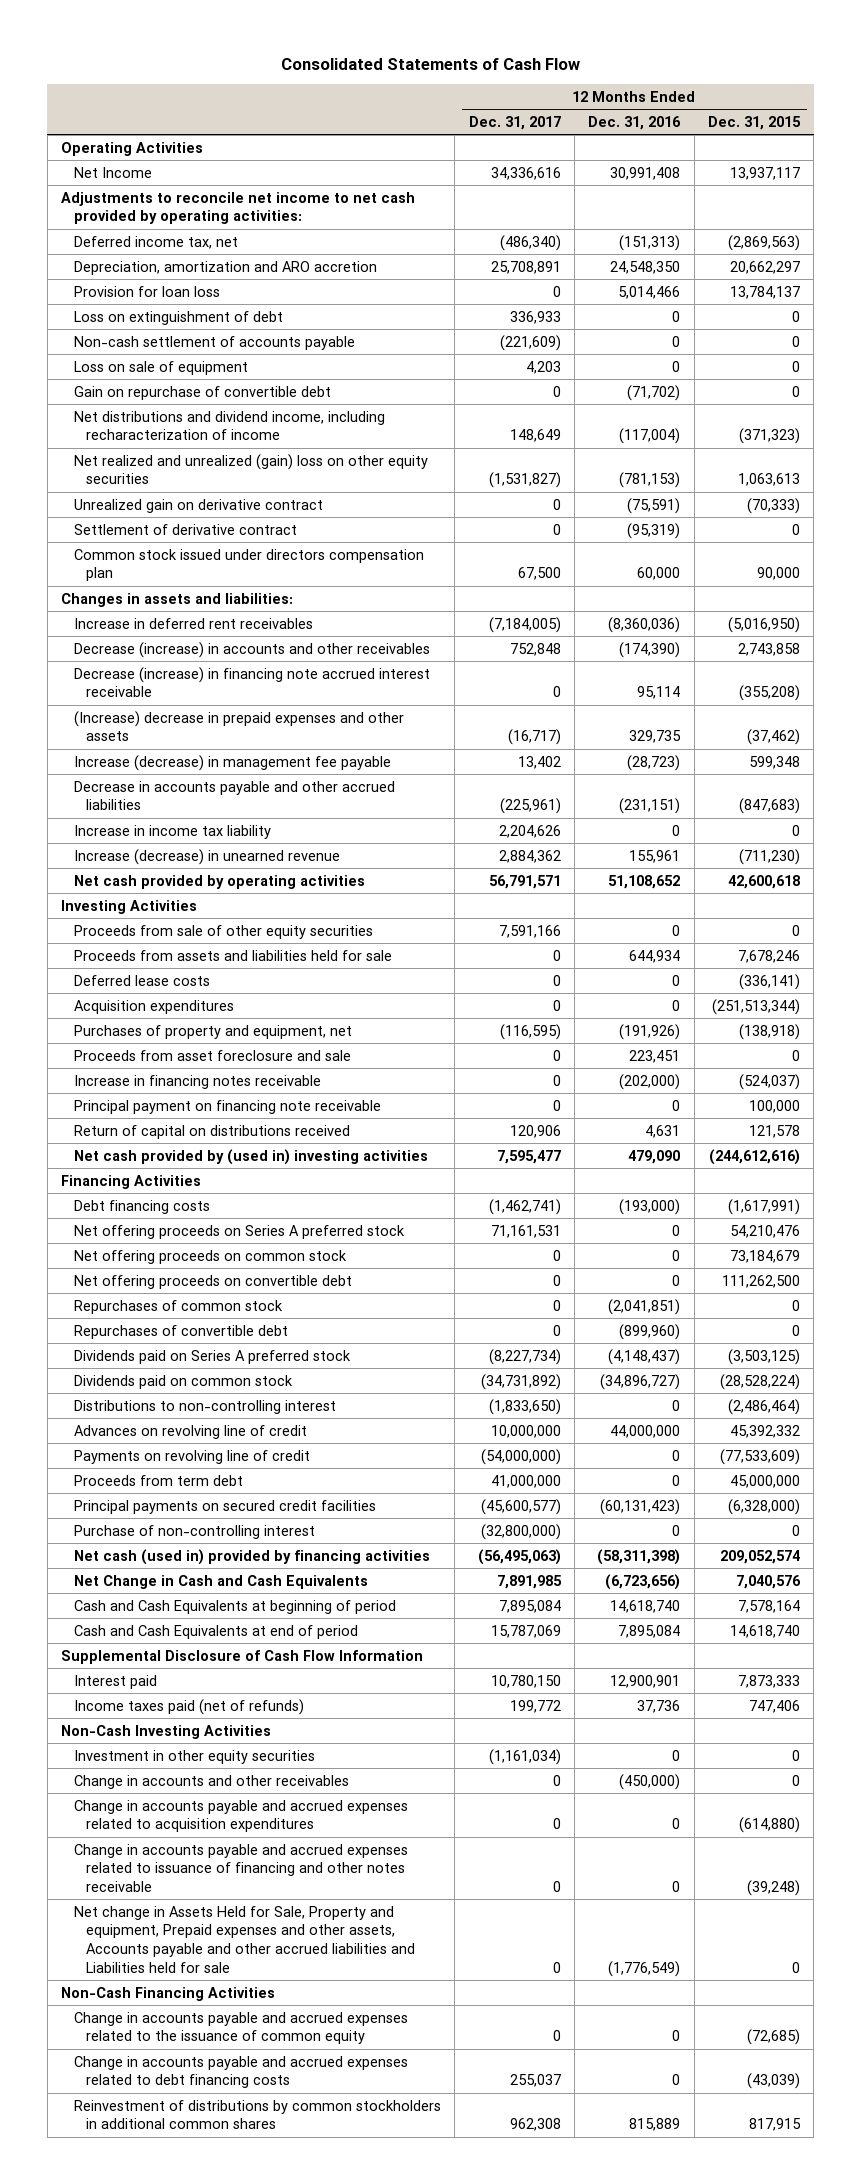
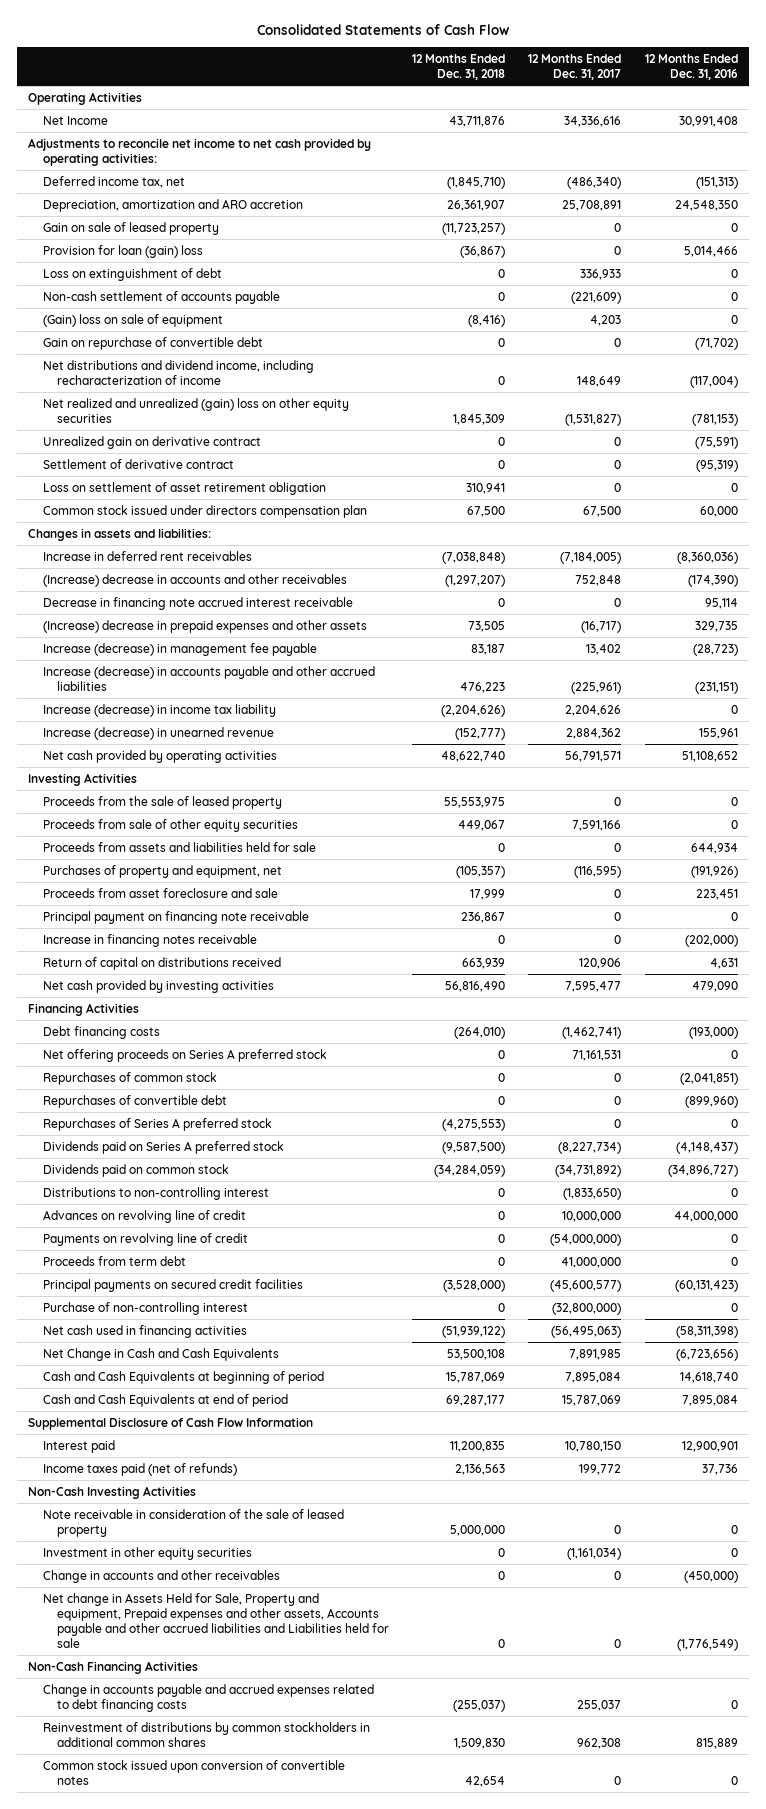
- | 12 Months Ended Dec. 31, 2017 | 12 Months Ended Dec. 31, 2016 | 12 Months Ended Dec. 31, 2015
+ | 12 Months Ended Dec. 31, 2018 | 12 Months Ended Dec. 31, 2017 | 12 Months Ended Dec. 31, 2016
- Provision for loan loss | 0 | 5,014,466 | 13,784,137
+ Gain on sale of leased property | (11,723,257) | 0 | 0
+ Provision for loan (gain) loss | (36,867) | 0 | 5,014,466
- Loss on sale of equipment | 4,203 | 0 | 0
+ (Gain) loss on sale of equipment | (8,416) | 4,203 | 0
+ Loss on settlement of asset retirement obligation | 310,941 | 0 | 0
- Decrease (increase) in accounts and other receivables | 752,848 | (174,390) | 2,743,858
- Decrease (increase) in financing note accrued interest receivable | 0 | 95,114 | (355,208)
+ (Increase) decrease in accounts and other receivables | (1,297,207) | 752,848 | (174,390)
+ Decrease in financing note accrued interest receivable | 0 | 0 | 95,114
- Decrease in accounts payable and other accrued liabilities | (225,961) | (231,151) | (847,683)
- Increase in income tax liability | 2,204,626 | 0 | 0
+ Increase (decrease) in accounts payable and other accrued liabilities | 476,223 | (225,961) | (231,151)
+ Increase (decrease) in income tax liability | (2,204,626) | 2,204,626 | 0
+ Proceeds from the sale of leased property | 55,553,975 | 0 | 0
- Deferred lease costs | 0 | 0 | (336,141)
- Acquisition expenditures | 0 | 0 | (251,513,344)
moved down: Increase in financing notes receivable | 0 | 0 | (202,000)
- Net cash provided by (used in) investing activities | 7,595,477 | 479,090 | (244,612,616)
+ Net cash provided by investing activities | 56,816,490 | 7,595,477 | 479,090
- Net offering proceeds on common stock | 0 | 0 | 73,184,679
- Net offering proceeds on convertible debt | 0 | 0 | 111,262,500
+ Repurchases of Series A preferred stock | (4,275,553) | 0 | 0
- Net cash (used in) provided by financing activities | (56,495,063) | (58,311,398) | 209,052,574
+ Net cash used in financing activities | (51,939,122) | (56,495,063) | (58,311,398)
+ Note receivable in consideration of the sale of leased property | 5,000,000 | 0 | 0
- Change in accounts payable and accrued expenses related to acquisition expenditures | 0 | 0 | (614,880)
- Change in accounts payable and accrued expenses related to issuance of financing and other notes receivable | 0 | 0 | (39,248)
- Change in accounts payable and accrued expenses related to the issuance of common equity | 0 | 0 | (72,685)
+ Common stock issued upon conversion of convertible notes | 42,654 | 0 | 0

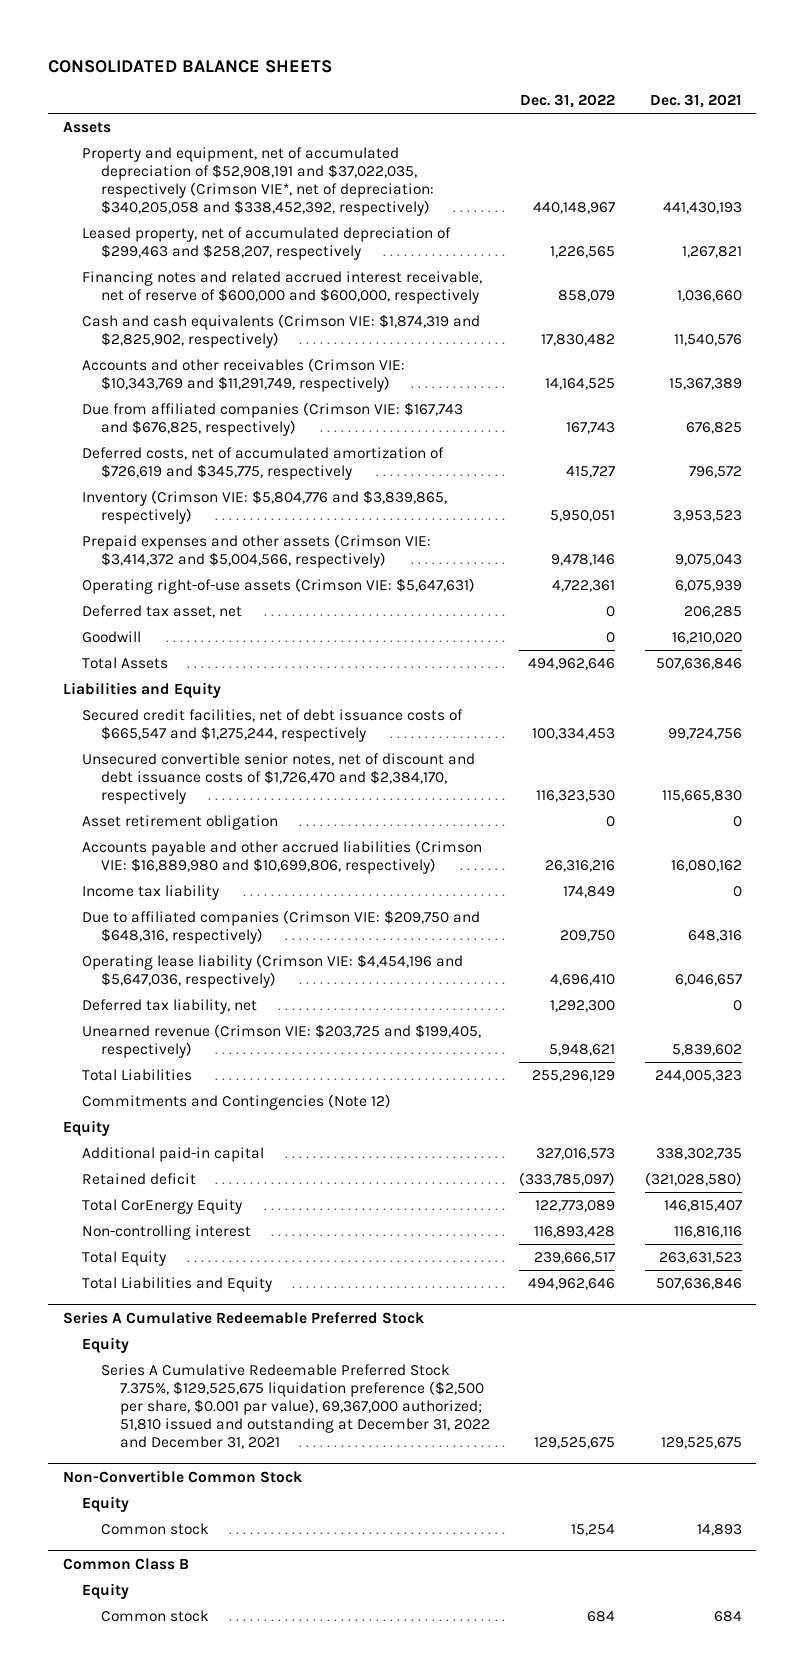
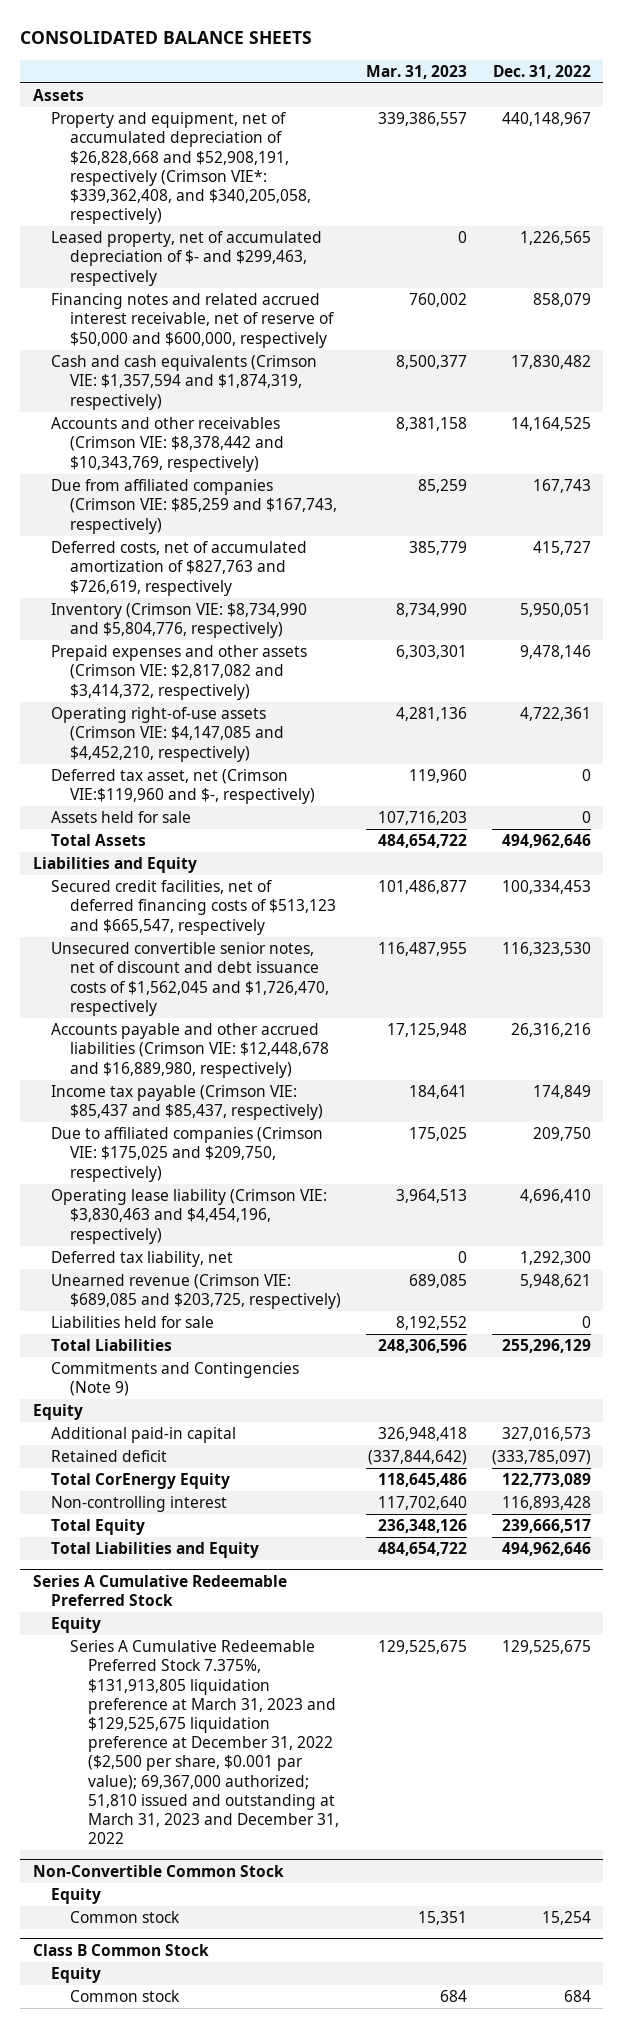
- | Dec. 31, 2022 | Dec. 31, 2021
+ | Mar. 31, 2023 | Dec. 31, 2022
- Property and equipment, net of accumulated depreciation of $52,908,191 and $37,022,035, respectively (Crimson VIE*, net of depreciation: $340,205,058 and $338,452,392, respectively) | 440,148,967 | 441,430,193
- Leased property, net of accumulated depreciation of $299,463 and $258,207, respectively | 1,226,565 | 1,267,821
- Financing notes and related accrued interest receivable, net of reserve of $600,000 and $600,000, respectively | 858,079 | 1,036,660
- Cash and cash equivalents (Crimson VIE: $1,874,319 and $2,825,902, respectively) | 17,830,482 | 11,540,576
- Accounts and other receivables (Crimson VIE: $10,343,769 and $11,291,749, respectively) | 14,164,525 | 15,367,389
- Due from affiliated companies (Crimson VIE: $167,743 and $676,825, respectively) | 167,743 | 676,825
- Deferred costs, net of accumulated amortization of $726,619 and $345,775, respectively | 415,727 | 796,572
- Inventory (Crimson VIE: $5,804,776 and $3,839,865, respectively) | 5,950,051 | 3,953,523
- Prepaid expenses and other assets (Crimson VIE: $3,414,372 and $5,004,566, respectively) | 9,478,146 | 9,075,043
- Operating right-of-use assets (Crimson VIE: $5,647,631) | 4,722,361 | 6,075,939
- Deferred tax asset, net | 0 | 206,285
- Goodwill | 0 | 16,210,020
+ Property and equipment, net of accumulated depreciation of $26,828,668 and $52,908,191, respectively (Crimson VIE*: $339,362,408, and $340,205,058, respectively) | 339,386,557 | 440,148,967
+ Leased property, net of accumulated depreciation of $- and $299,463, respectively | 0 | 1,226,565
+ Financing notes and related accrued interest receivable, net of reserve of $50,000 and $600,000, respectively | 760,002 | 858,079
+ Cash and cash equivalents (Crimson VIE: $1,357,594 and $1,874,319, respectively) | 8,500,377 | 17,830,482
+ Accounts and other receivables (Crimson VIE: $8,378,442 and $10,343,769, respectively) | 8,381,158 | 14,164,525
+ Due from affiliated companies (Crimson VIE: $85,259 and $167,743, respectively) | 85,259 | 167,743
+ Deferred costs, net of accumulated amortization of $827,763 and $726,619, respectively | 385,779 | 415,727
+ Inventory (Crimson VIE: $8,734,990 and $5,804,776, respectively) | 8,734,990 | 5,950,051
+ Prepaid expenses and other assets (Crimson VIE: $2,817,082 and $3,414,372, respectively) | 6,303,301 | 9,478,146
+ Operating right-of-use assets (Crimson VIE: $4,147,085 and $4,452,210, respectively) | 4,281,136 | 4,722,361
+ Deferred tax asset, net (Crimson VIE:$119,960 and $-, respectively) | 119,960 | 0
+ Assets held for sale | 107,716,203 | 0
- Secured credit facilities, net of debt issuance costs of $665,547 and $1,275,244, respectively | 100,334,453 | 99,724,756
- Unsecured convertible senior notes, net of discount and debt issuance costs of $1,726,470 and $2,384,170, respectively | 116,323,530 | 115,665,830
- Asset retirement obligation | 0 | 0
- Accounts payable and other accrued liabilities (Crimson VIE: $16,889,980 and $10,699,806, respectively) | 26,316,216 | 16,080,162
- Income tax liability | 174,849 | 0
- Due to affiliated companies (Crimson VIE: $209,750 and $648,316, respectively) | 209,750 | 648,316
- Operating lease liability (Crimson VIE: $4,454,196 and $5,647,036, respectively) | 4,696,410 | 6,046,657
+ Secured credit facilities, net of deferred financing costs of $513,123 and $665,547, respectively | 101,486,877 | 100,334,453
+ Unsecured convertible senior notes, net of discount and debt issuance costs of $1,562,045 and $1,726,470, respectively | 116,487,955 | 116,323,530
+ Accounts payable and other accrued liabilities (Crimson VIE: $12,448,678 and $16,889,980, respectively) | 17,125,948 | 26,316,216
+ Income tax payable (Crimson VIE: $85,437 and $85,437, respectively) | 184,641 | 174,849
+ Due to affiliated companies (Crimson VIE: $175,025 and $209,750, respectively) | 175,025 | 209,750
+ Operating lease liability (Crimson VIE: $3,830,463 and $4,454,196, respectively) | 3,964,513 | 4,696,410
- Unearned revenue (Crimson VIE: $203,725 and $199,405, respectively) | 5,948,621 | 5,839,602
+ Unearned revenue (Crimson VIE: $689,085 and $203,725, respectively) | 689,085 | 5,948,621
+ Liabilities held for sale | 8,192,552 | 0
- Commitments and Contingencies (Note 12)
+ Commitments and Contingencies (Note 9)
@ Series A Cumulative Redeemable Preferred Stock
- Series A Cumulative Redeemable Preferred Stock 7.375%, $129,525,675 liquidation preference ($2,500 per share, $0.001 par value), 69,367,000 authorized; 51,810 issued and outstanding at December 31, 2022 and December 31, 2021 | 129,525,675 | 129,525,675
+ Series A Cumulative Redeemable Preferred Stock 7.375%, $131,913,805 liquidation preference at March 31, 2023 and $129,525,675 liquidation preference at December 31, 2022 ($2,500 per share, $0.001 par value); 69,367,000 authorized; 51,810 issued and outstanding at March 31, 2023 and December 31, 2022 | 129,525,675 | 129,525,675
- Common Class B
+ Class B Common Stock

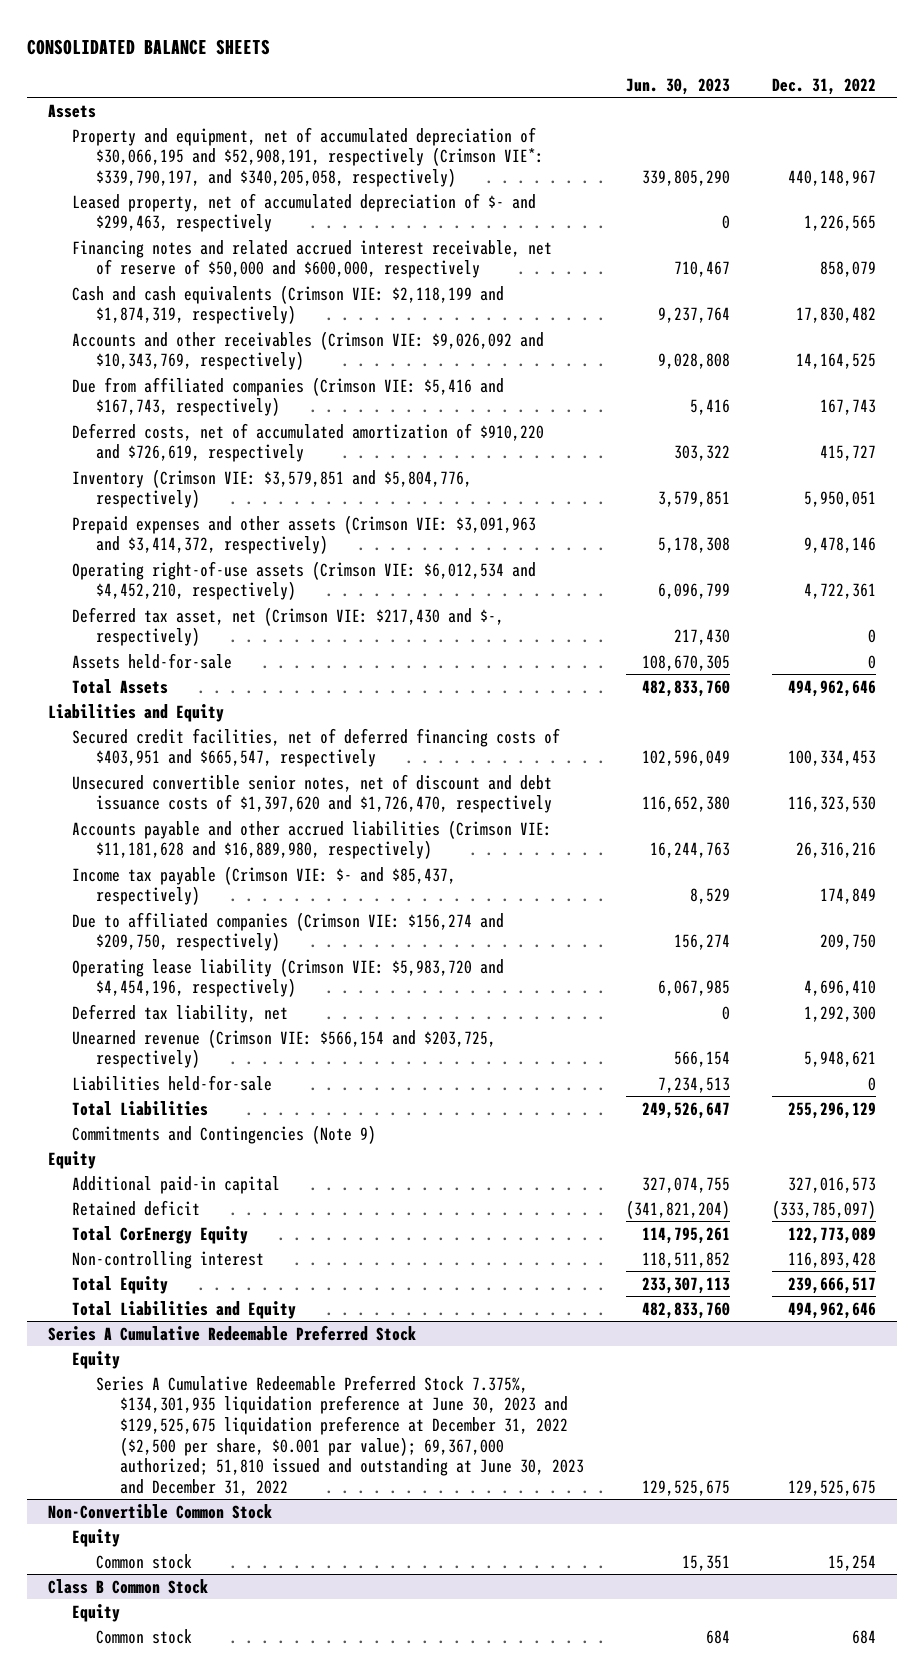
- | Mar. 31, 2023 | Dec. 31, 2022
+ | Jun. 30, 2023 | Dec. 31, 2022
- Property and equipment, net of accumulated depreciation of $26,828,668 and $52,908,191, respectively (Crimson VIE*: $339,362,408, and $340,205,058, respectively) | 339,386,557 | 440,148,967
+ Property and equipment, net of accumulated depreciation of $30,066,195 and $52,908,191, respectively (Crimson VIE*: $339,790,197, and $340,205,058, respectively) | 339,805,290 | 440,148,967
- Cash and cash equivalents (Crimson VIE: $1,357,594 and $1,874,319, respectively) | 8,500,377 | 17,830,482
- Accounts and other receivables (Crimson VIE: $8,378,442 and $10,343,769, respectively) | 8,381,158 | 14,164,525
- Due from affiliated companies (Crimson VIE: $85,259 and $167,743, respectively) | 85,259 | 167,743
- Deferred costs, net of accumulated amortization of $827,763 and $726,619, respectively | 385,779 | 415,727
- Inventory (Crimson VIE: $8,734,990 and $5,804,776, respectively) | 8,734,990 | 5,950,051
- Prepaid expenses and other assets (Crimson VIE: $2,817,082 and $3,414,372, respectively) | 6,303,301 | 9,478,146
- Operating right-of-use assets (Crimson VIE: $4,147,085 and $4,452,210, respectively) | 4,281,136 | 4,722,361
- Deferred tax asset, net (Crimson VIE:$119,960 and $-, respectively) | 119,960 | 0
- Assets held for sale | 107,716,203 | 0
+ Cash and cash equivalents (Crimson VIE: $2,118,199 and $1,874,319, respectively) | 9,237,764 | 17,830,482
+ Accounts and other receivables (Crimson VIE: $9,026,092 and $10,343,769, respectively) | 9,028,808 | 14,164,525
+ Due from affiliated companies (Crimson VIE: $5,416 and $167,743, respectively) | 5,416 | 167,743
+ Deferred costs, net of accumulated amortization of $910,220 and $726,619, respectively | 303,322 | 415,727
+ Inventory (Crimson VIE: $3,579,851 and $5,804,776, respectively) | 3,579,851 | 5,950,051
+ Prepaid expenses and other assets (Crimson VIE: $3,091,963 and $3,414,372, respectively) | 5,178,308 | 9,478,146
+ Operating right-of-use assets (Crimson VIE: $6,012,534 and $4,452,210, respectively) | 6,096,799 | 4,722,361
+ Deferred tax asset, net (Crimson VIE: $217,430 and $-, respectively) | 217,430 | 0
+ Assets held-for-sale | 108,670,305 | 0
- Secured credit facilities, net of deferred financing costs of $513,123 and $665,547, respectively | 101,486,877 | 100,334,453
- Unsecured convertible senior notes, net of discount and debt issuance costs of $1,562,045 and $1,726,470, respectively | 116,487,955 | 116,323,530
- Accounts payable and other accrued liabilities (Crimson VIE: $12,448,678 and $16,889,980, respectively) | 17,125,948 | 26,316,216
- Income tax payable (Crimson VIE: $85,437 and $85,437, respectively) | 184,641 | 174,849
- Due to affiliated companies (Crimson VIE: $175,025 and $209,750, respectively) | 175,025 | 209,750
- Operating lease liability (Crimson VIE: $3,830,463 and $4,454,196, respectively) | 3,964,513 | 4,696,410
+ Secured credit facilities, net of deferred financing costs of $403,951 and $665,547, respectively | 102,596,049 | 100,334,453
+ Unsecured convertible senior notes, net of discount and debt issuance costs of $1,397,620 and $1,726,470, respectively | 116,652,380 | 116,323,530
+ Accounts payable and other accrued liabilities (Crimson VIE: $11,181,628 and $16,889,980, respectively) | 16,244,763 | 26,316,216
+ Income tax payable (Crimson VIE: $- and $85,437, respectively) | 8,529 | 174,849
+ Due to affiliated companies (Crimson VIE: $156,274 and $209,750, respectively) | 156,274 | 209,750
+ Operating lease liability (Crimson VIE: $5,983,720 and $4,454,196, respectively) | 6,067,985 | 4,696,410
- Unearned revenue (Crimson VIE: $689,085 and $203,725, respectively) | 689,085 | 5,948,621
- Liabilities held for sale | 8,192,552 | 0
+ Unearned revenue (Crimson VIE: $566,154 and $203,725, respectively) | 566,154 | 5,948,621
+ Liabilities held-for-sale | 7,234,513 | 0
@ Series A Cumulative Redeemable Preferred Stock
- Series A Cumulative Redeemable Preferred Stock 7.375%, $131,913,805 liquidation preference at March 31, 2023 and $129,525,675 liquidation preference at December 31, 2022 ($2,500 per share, $0.001 par value); 69,367,000 authorized; 51,810 issued and outstanding at March 31, 2023 and December 31, 2022 | 129,525,675 | 129,525,675
+ Series A Cumulative Redeemable Preferred Stock 7.375%, $134,301,935 liquidation preference at June 30, 2023 and $129,525,675 liquidation preference at December 31, 2022 ($2,500 per share, $0.001 par value); 69,367,000 authorized; 51,810 issued and outstanding at June 30, 2023 and December 31, 2022 | 129,525,675 | 129,525,675

